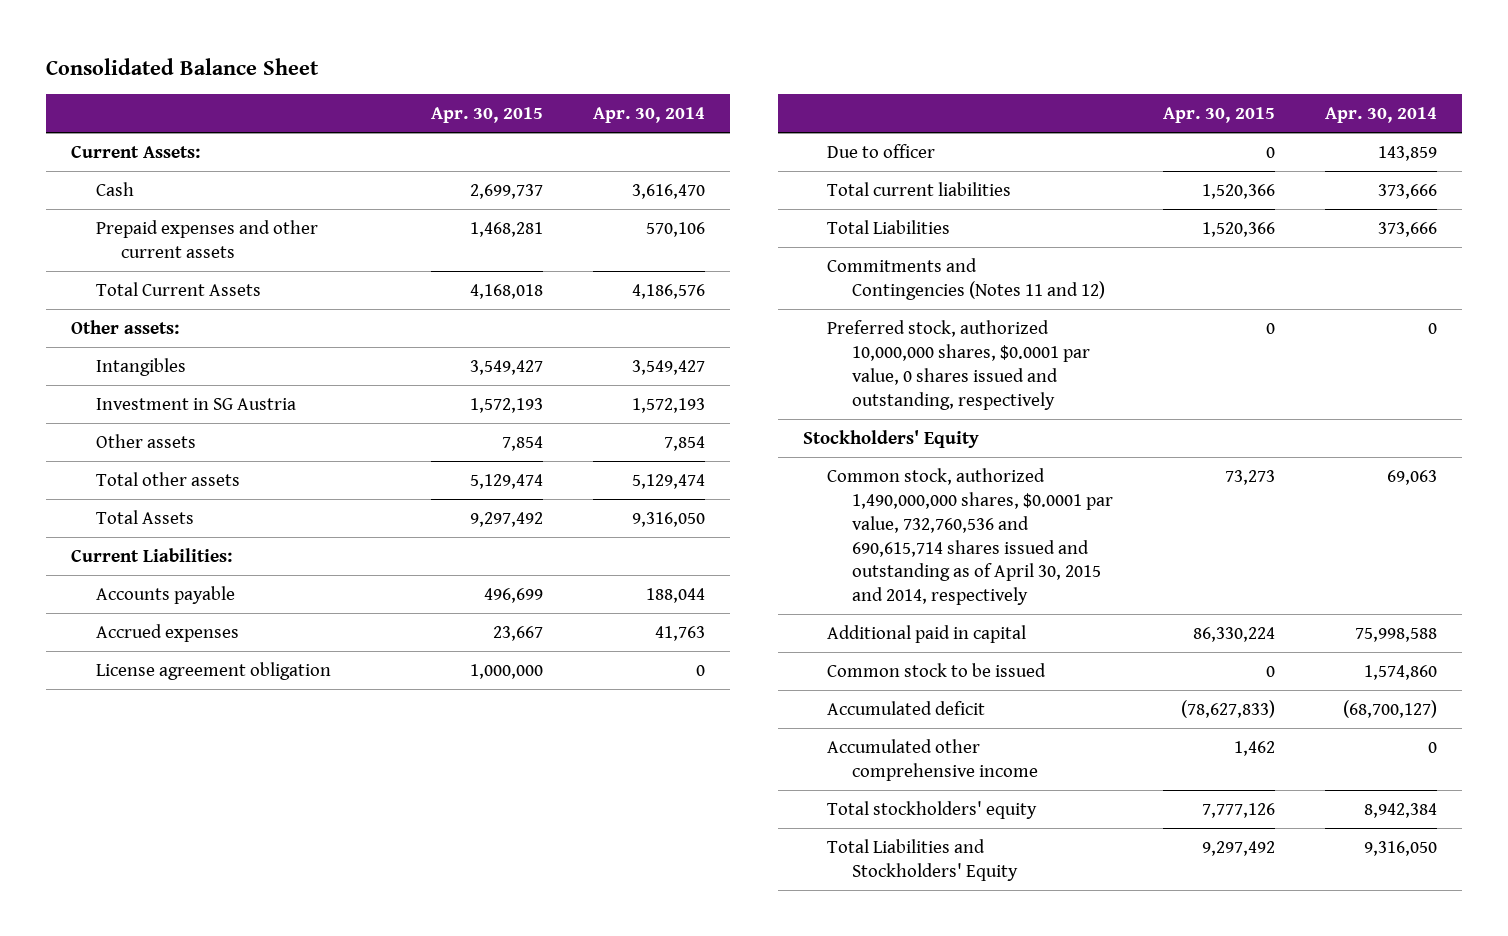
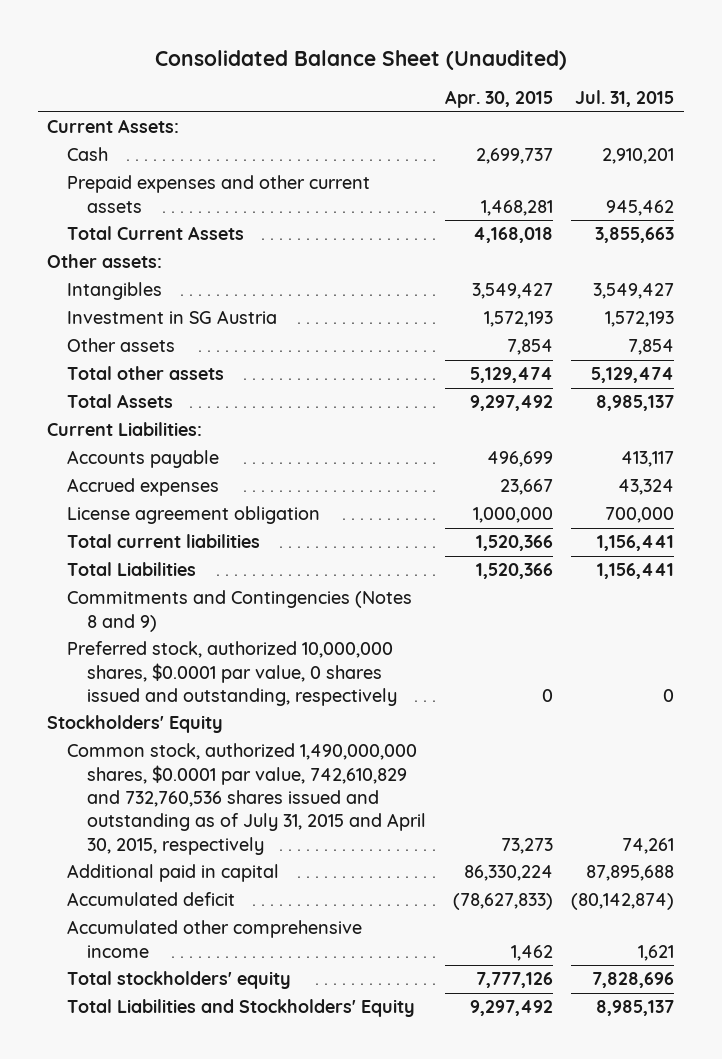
- Consolidated Balance Sheet
+ Consolidated Balance Sheet (Unaudited)
- | Apr. 30, 2015 | Apr. 30, 2014
+ | Apr. 30, 2015 | Jul. 31, 2015
- Due to officer | 0 | 143,859
- Commitments and Contingencies (Notes 11 and 12)
+ Commitments and Contingencies (Notes 8 and 9)
- Common stock, authorized 1,490,000,000 shares, $0.0001 par value, 732,760,536 and 690,615,714 shares issued and outstanding as of April 30, 2015 and 2014, respectively | 73,273 | 69,063
+ Common stock, authorized 1,490,000,000 shares, $0.0001 par value, 742,610,829 and 732,760,536 shares issued and outstanding as of July 31, 2015 and April 30, 2015, respectively | 73,273 | 74,261
- Common stock to be issued | 0 | 1,574,860

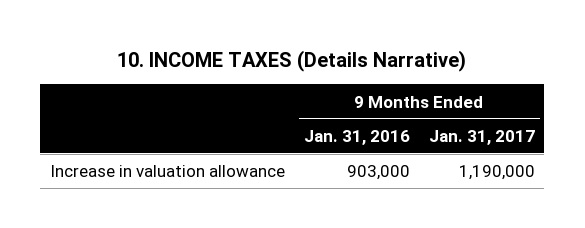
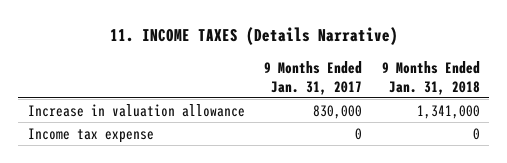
- 10. INCOME TAXES (Details Narrative)
+ 11. INCOME TAXES (Details Narrative)
- | 9 Months Ended Jan. 31, 2016 | 9 Months Ended Jan. 31, 2017
+ | 9 Months Ended Jan. 31, 2017 | 9 Months Ended Jan. 31, 2018
- Increase in valuation allowance | 903,000 | 1,190,000
+ Increase in valuation allowance | 830,000 | 1,341,000
+ Income tax expense | 0 | 0

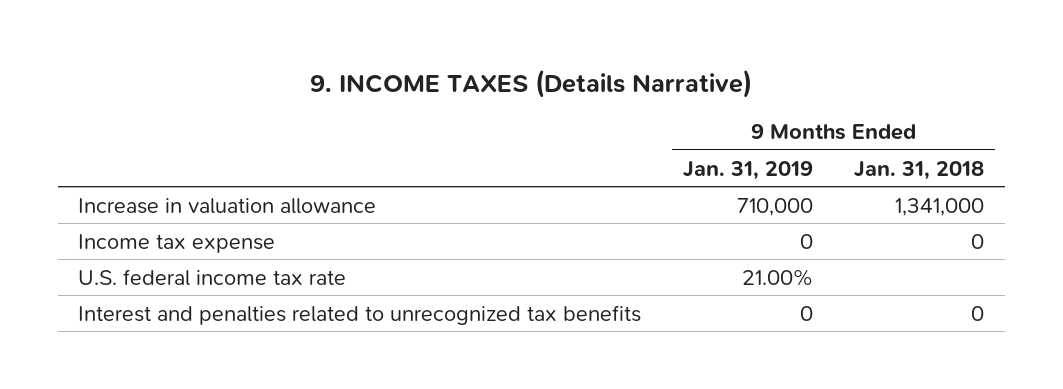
- 11. INCOME TAXES (Details Narrative)
+ 9. INCOME TAXES (Details Narrative)
- | 9 Months Ended Jan. 31, 2017 | 9 Months Ended Jan. 31, 2018
+ | 9 Months Ended Jan. 31, 2019 | 9 Months Ended Jan. 31, 2018
+ U.S. federal income tax rate | 21.00% |
+ Interest and penalties related to unrecognized tax benefits | 0 | 0

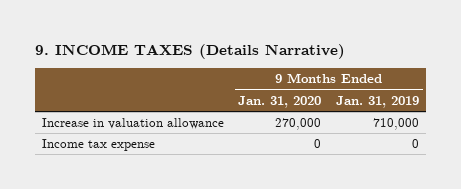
- | 9 Months Ended Jan. 31, 2019 | 9 Months Ended Jan. 31, 2018
+ | 9 Months Ended Jan. 31, 2020 | 9 Months Ended Jan. 31, 2019
- U.S. federal income tax rate | 21.00% |
- Interest and penalties related to unrecognized tax benefits | 0 | 0

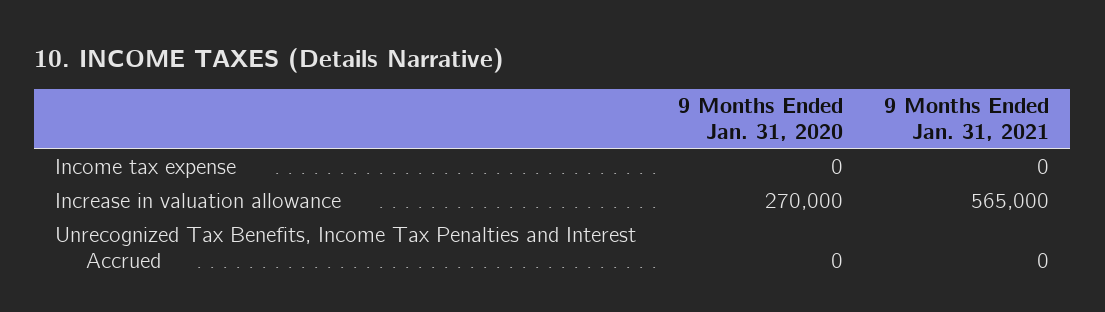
- 9. INCOME TAXES (Details Narrative)
+ 10. INCOME TAXES (Details Narrative)
- | 9 Months Ended Jan. 31, 2020 | 9 Months Ended Jan. 31, 2019
+ | 9 Months Ended Jan. 31, 2020 | 9 Months Ended Jan. 31, 2021
moved down: Increase in valuation allowance | 270,000 | 565,000
+ Unrecognized Tax Benefits, Income Tax Penalties and Interest Accrued | 0 | 0

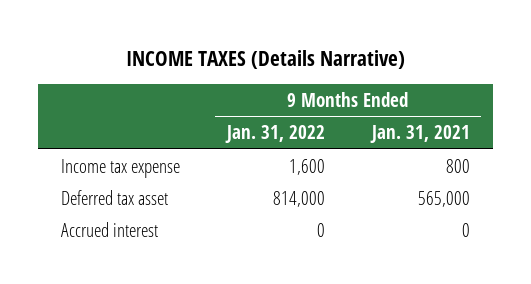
- 10. INCOME TAXES (Details Narrative)
+ INCOME TAXES (Details Narrative)
- | 9 Months Ended Jan. 31, 2020 | 9 Months Ended Jan. 31, 2021
+ | 9 Months Ended Jan. 31, 2022 | 9 Months Ended Jan. 31, 2021
- Income tax expense | 0 | 0
- Increase in valuation allowance | 270,000 | 565,000
- Unrecognized Tax Benefits, Income Tax Penalties and Interest Accrued | 0 | 0
+ Income tax expense | 1,600 | 800
+ Deferred tax asset | 814,000 | 565,000
+ Accrued interest | 0 | 0

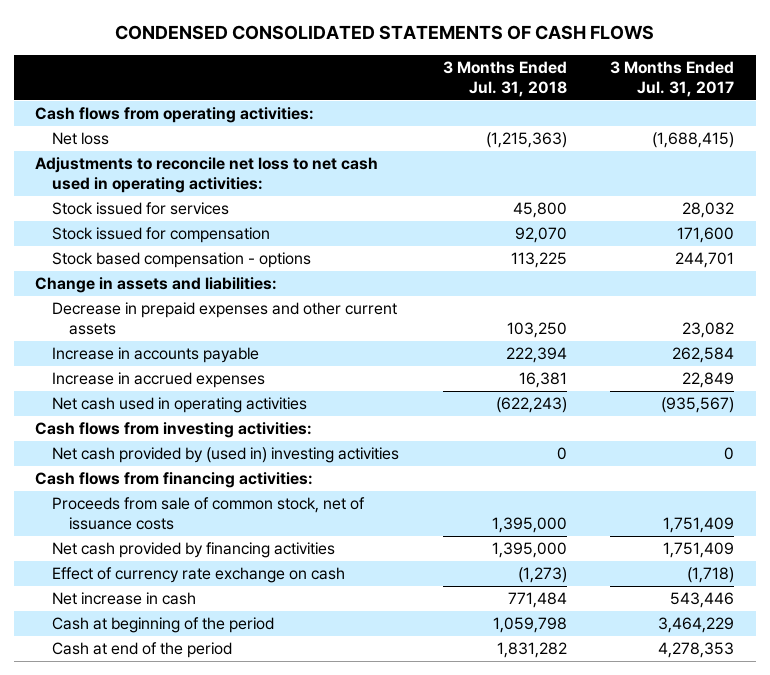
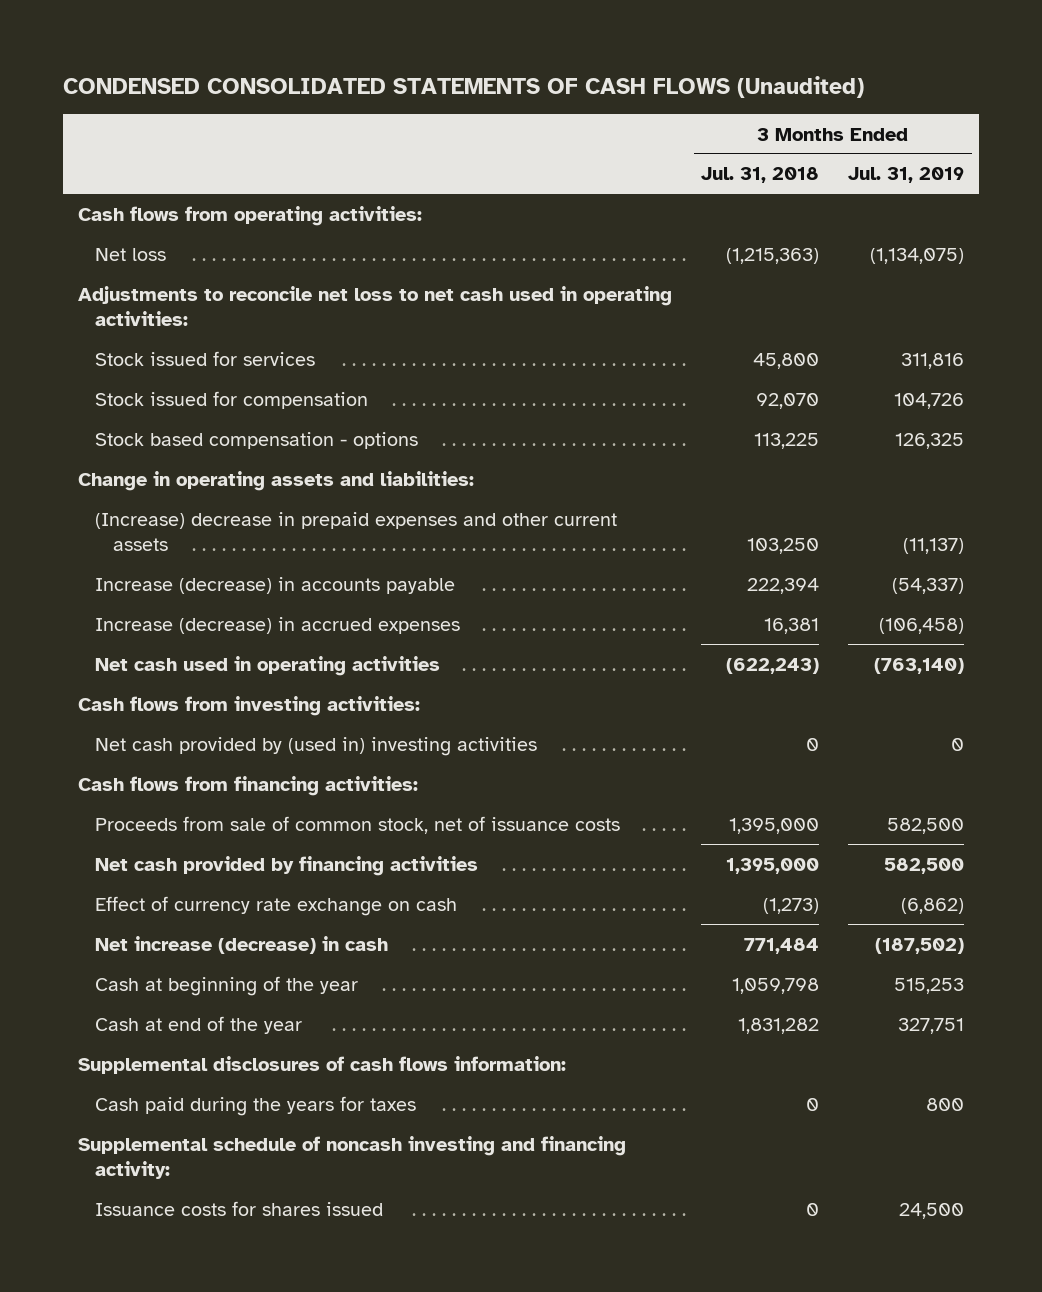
- CONDENSED CONSOLIDATED STATEMENTS OF CASH FLOWS
+ CONDENSED CONSOLIDATED STATEMENTS OF CASH FLOWS (Unaudited)
- | 3 Months Ended Jul. 31, 2018 | 3 Months Ended Jul. 31, 2017
+ | 3 Months Ended Jul. 31, 2018 | 3 Months Ended Jul. 31, 2019
- Change in assets and liabilities:
- Decrease in prepaid expenses and other current assets | 103,250 | 23,082
- Increase in accounts payable | 222,394 | 262,584
- Increase in accrued expenses | 16,381 | 22,849
+ Change in operating assets and liabilities:
+ (Increase) decrease in prepaid expenses and other current assets | 103,250 | (11,137)
+ Increase (decrease) in accounts payable | 222,394 | (54,337)
+ Increase (decrease) in accrued expenses | 16,381 | (106,458)
- Net increase in cash | 771,484 | 543,446
- Cash at beginning of the period | 1,059,798 | 3,464,229
- Cash at end of the period | 1,831,282 | 4,278,353
+ Net increase (decrease) in cash | 771,484 | (187,502)
+ Cash at beginning of the year | 1,059,798 | 515,253
+ Cash at end of the year | 1,831,282 | 327,751
+ Supplemental disclosures of cash flows information:
+ Cash paid during the years for taxes | 0 | 800
+ Supplemental schedule of noncash investing and financing activity:
+ Issuance costs for shares issued | 0 | 24,500

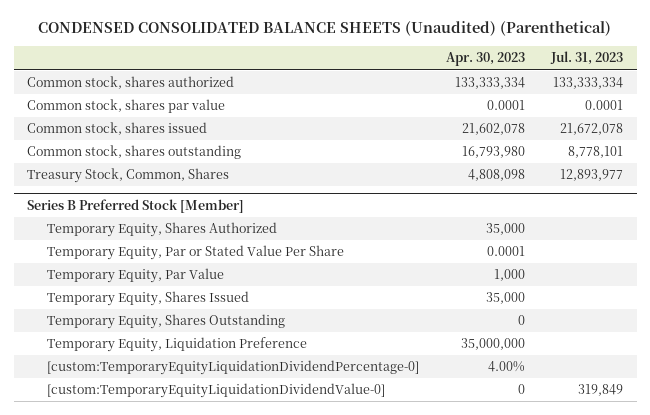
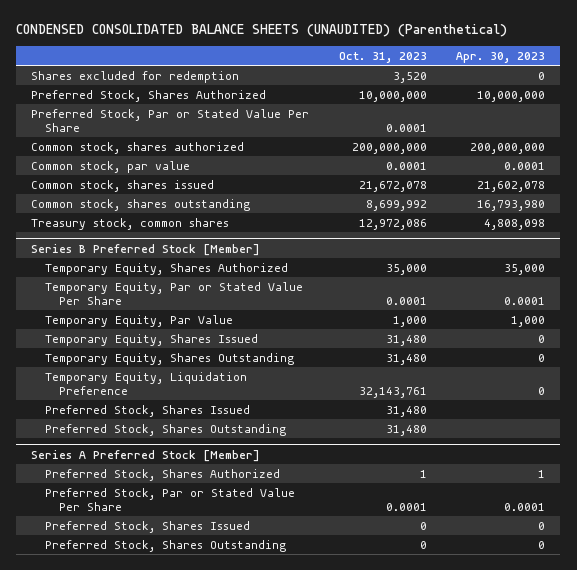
- CONDENSED CONSOLIDATED BALANCE SHEETS (Unaudited) (Parenthetical)
+ CONDENSED CONSOLIDATED BALANCE SHEETS (UNAUDITED) (Parenthetical)
- | Apr. 30, 2023 | Jul. 31, 2023
+ | Oct. 31, 2023 | Apr. 30, 2023
- Common stock, shares authorized | 133,333,334 | 133,333,334
- Common stock, shares par value | 0.0001 | 0.0001
+ Shares excluded for redemption | 3,520 | 0
+ Preferred Stock, Shares Authorized | 10,000,000 | 10,000,000
+ Preferred Stock, Par or Stated Value Per Share | 0.0001 |
+ Common stock, shares authorized | 200,000,000 | 200,000,000
+ Common stock, par value | 0.0001 | 0.0001
- Treasury Stock, Common, Shares | 4,808,098 | 12,893,977
+ Treasury stock, common shares | 12,972,086 | 4,808,098
@ Series B Preferred Stock [Member]
- Temporary Equity, Shares Issued | 35,000 |
+ Temporary Equity, Shares Issued | 31,480 | 0
- Temporary Equity, Liquidation Preference | 35,000,000 |
- [custom:TemporaryEquityLiquidationDividendPercentage-0] | 4.00% |
- [custom:TemporaryEquityLiquidationDividendValue-0] | 0 | 319,849
+ Temporary Equity, Liquidation Preference | 32,143,761 | 0
+ Preferred Stock, Shares Issued | 31,480 |
+ Preferred Stock, Shares Outstanding | 31,480 |
+ Series A Preferred Stock [Member]
+ Preferred Stock, Shares Authorized | 1 | 1
+ Preferred Stock, Par or Stated Value Per Share | 0.0001 | 0.0001
+ Preferred Stock, Shares Issued | 0 | 0
+ Preferred Stock, Shares Outstanding | 0 | 0

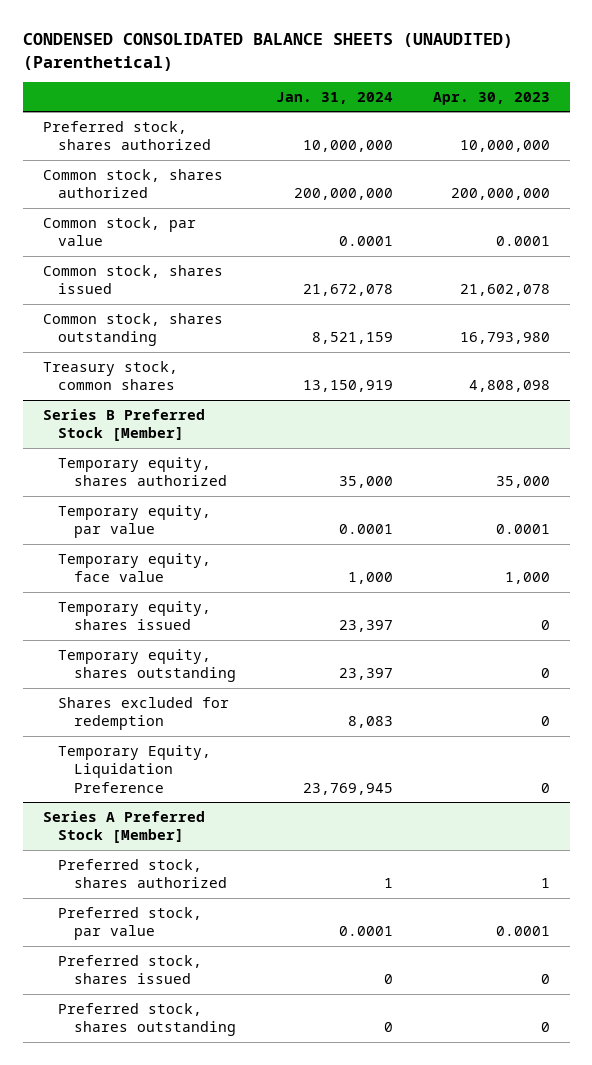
- | Oct. 31, 2023 | Apr. 30, 2023
+ | Jan. 31, 2024 | Apr. 30, 2023
- Shares excluded for redemption | 3,520 | 0
- Preferred Stock, Shares Authorized | 10,000,000 | 10,000,000
- Preferred Stock, Par or Stated Value Per Share | 0.0001 |
+ Preferred stock, shares authorized | 10,000,000 | 10,000,000
@ Series B Preferred Stock [Member]
- Temporary Equity, Shares Authorized | 35,000 | 35,000
- Temporary Equity, Par or Stated Value Per Share | 0.0001 | 0.0001
- Temporary Equity, Par Value | 1,000 | 1,000
- Temporary Equity, Shares Issued | 31,480 | 0
- Temporary Equity, Shares Outstanding | 31,480 | 0
+ Temporary equity, shares authorized | 35,000 | 35,000
+ Temporary equity, par value | 0.0001 | 0.0001
+ Temporary equity, face value | 1,000 | 1,000
+ Temporary equity, shares issued | 23,397 | 0
+ Temporary equity, shares outstanding | 23,397 | 0
+ Shares excluded for redemption | 8,083 | 0
- Preferred Stock, Shares Issued | 31,480 |
- Preferred Stock, Shares Outstanding | 31,480 |
@ Series A Preferred Stock [Member]
- Preferred Stock, Shares Authorized | 1 | 1
- Preferred Stock, Par or Stated Value Per Share | 0.0001 | 0.0001
- Preferred Stock, Shares Issued | 0 | 0
- Preferred Stock, Shares Outstanding | 0 | 0
+ Preferred stock, shares authorized | 1 | 1
+ Preferred stock, par value | 0.0001 | 0.0001
+ Preferred stock, shares issued | 0 | 0
+ Preferred stock, shares outstanding | 0 | 0

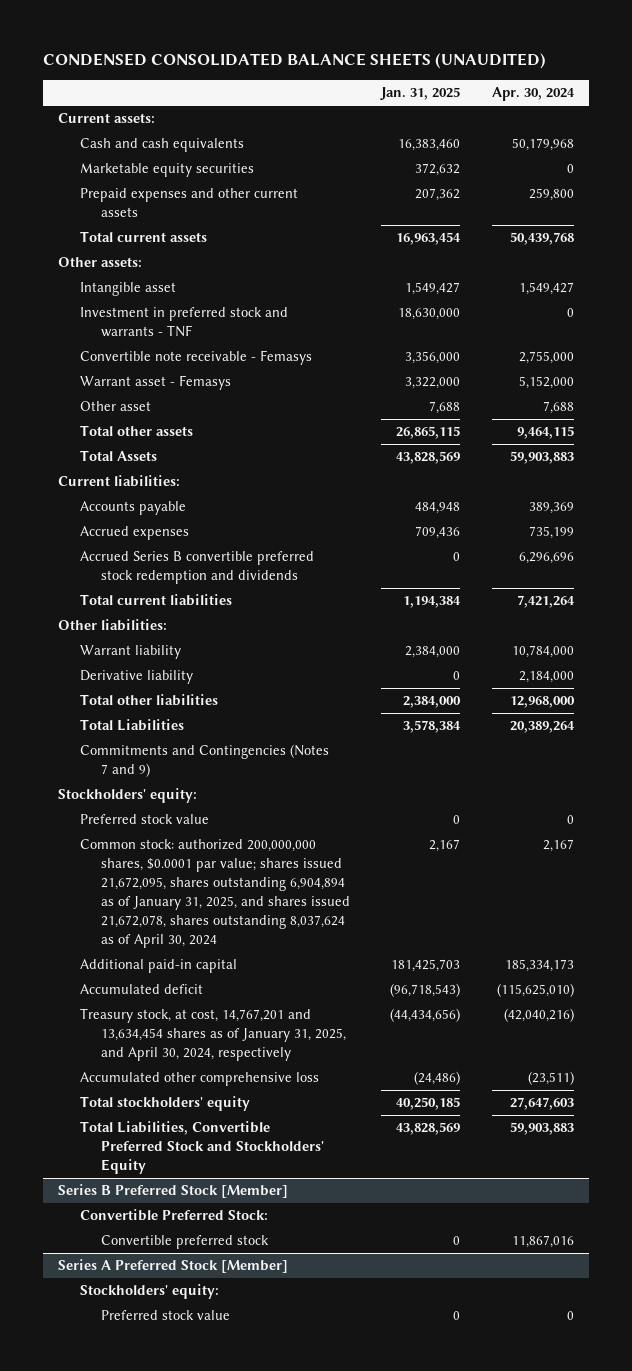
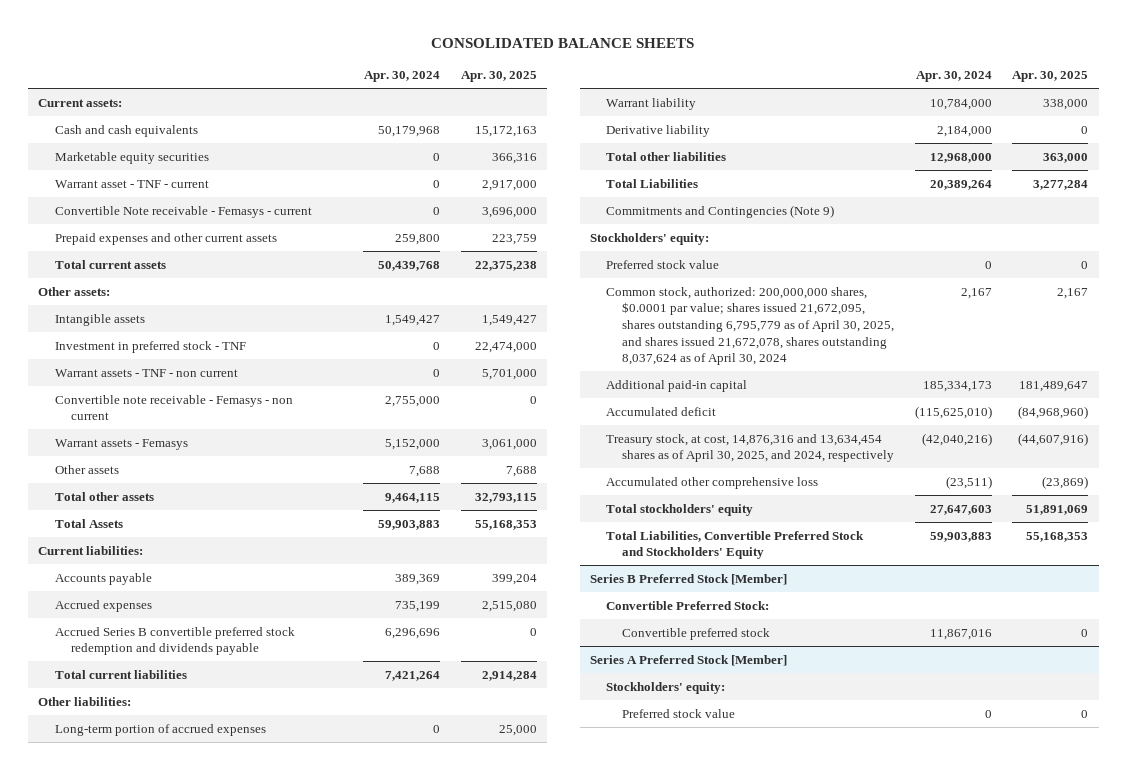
- CONDENSED CONSOLIDATED BALANCE SHEETS (UNAUDITED)
+ CONSOLIDATED BALANCE SHEETS
- | Jan. 31, 2025 | Apr. 30, 2024
+ | Apr. 30, 2024 | Apr. 30, 2025
+ Warrant asset - TNF - current | 0 | 2,917,000
+ Convertible Note receivable - Femasys - current | 0 | 3,696,000
- Intangible asset | 1,549,427 | 1,549,427
- Investment in preferred stock and warrants - TNF | 18,630,000 | 0
- Convertible note receivable - Femasys | 3,356,000 | 2,755,000
- Warrant asset - Femasys | 3,322,000 | 5,152,000
- Other asset | 7,688 | 7,688
+ Intangible assets | 1,549,427 | 1,549,427
+ Investment in preferred stock - TNF | 0 | 22,474,000
+ Warrant assets - TNF - non current | 0 | 5,701,000
+ Convertible note receivable - Femasys - non current | 2,755,000 | 0
+ Warrant assets - Femasys | 5,152,000 | 3,061,000
+ Other assets | 7,688 | 7,688
- Accrued Series B convertible preferred stock redemption and dividends | 0 | 6,296,696
+ Accrued Series B convertible preferred stock redemption and dividends payable | 6,296,696 | 0
+ Long-term portion of accrued expenses | 0 | 25,000
- Commitments and Contingencies (Notes 7 and 9)
+ Commitments and Contingencies (Note 9)
- Common stock: authorized 200,000,000 shares, $0.0001 par value; shares issued 21,672,095, shares outstanding 6,904,894 as of January 31, 2025, and shares issued 21,672,078, shares outstanding 8,037,624 as of April 30, 2024 | 2,167 | 2,167
+ Common stock, authorized: 200,000,000 shares, $0.0001 par value; shares issued 21,672,095, shares outstanding 6,795,779 as of April 30, 2025, and shares issued 21,672,078, shares outstanding 8,037,624 as of April 30, 2024 | 2,167 | 2,167
- Treasury stock, at cost, 14,767,201 and 13,634,454 shares as of January 31, 2025, and April 30, 2024, respectively | (44,434,656) | (42,040,216)
+ Treasury stock, at cost, 14,876,316 and 13,634,454 shares as of April 30, 2025, and 2024, respectively | (42,040,216) | (44,607,916)

